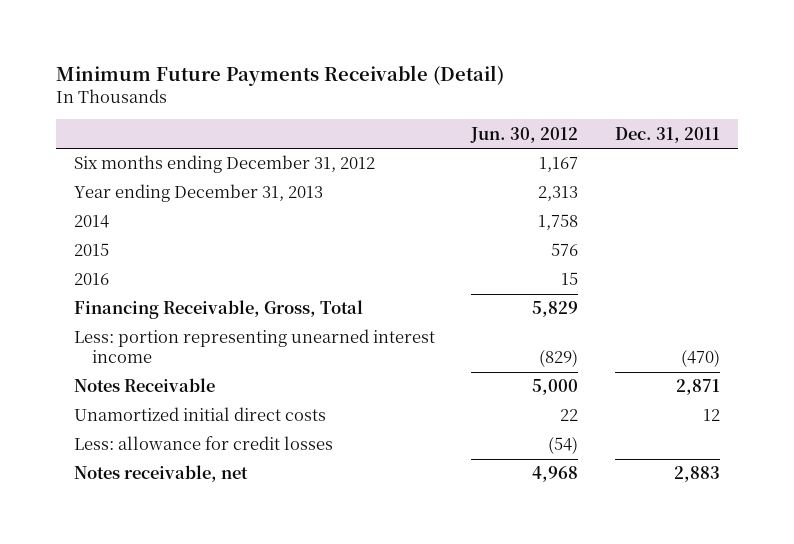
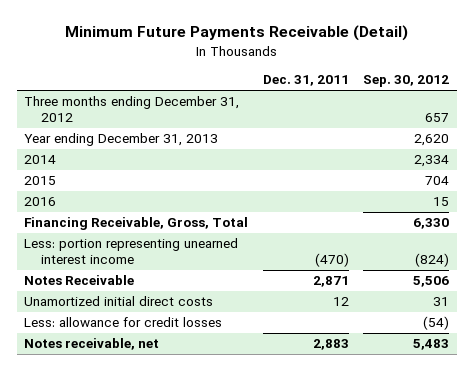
- | Jun. 30, 2012 | Dec. 31, 2011
+ | Dec. 31, 2011 | Sep. 30, 2012
- Six months ending December 31, 2012 | 1,167 |
+ Three months ending December 31, 2012 | | 657

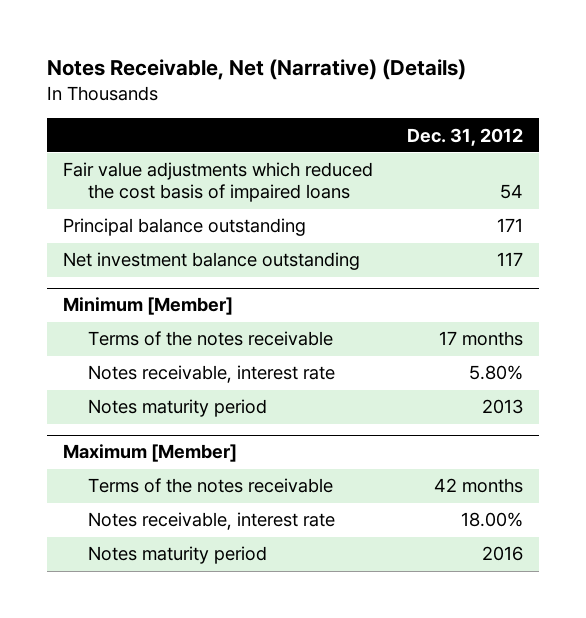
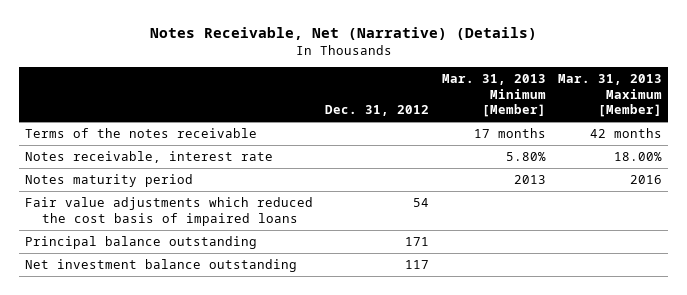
- | Dec. 31, 2012
+ | Dec. 31, 2012 | Mar. 31, 2013 Minimum [Member] | Mar. 31, 2013 Maximum [Member]
+ Terms of the notes receivable | | 17 months | 42 months
+ Notes receivable, interest rate | | 5.80% | 18.00%
+ Notes maturity period | | 2013 | 2016
- Minimum [Member]
- Terms of the notes receivable | 17 months
- Notes receivable, interest rate | 5.80%
- Notes maturity period | 2013
- Maximum [Member]
- Terms of the notes receivable | 42 months
- Notes receivable, interest rate | 18.00%
- Notes maturity period | 2016

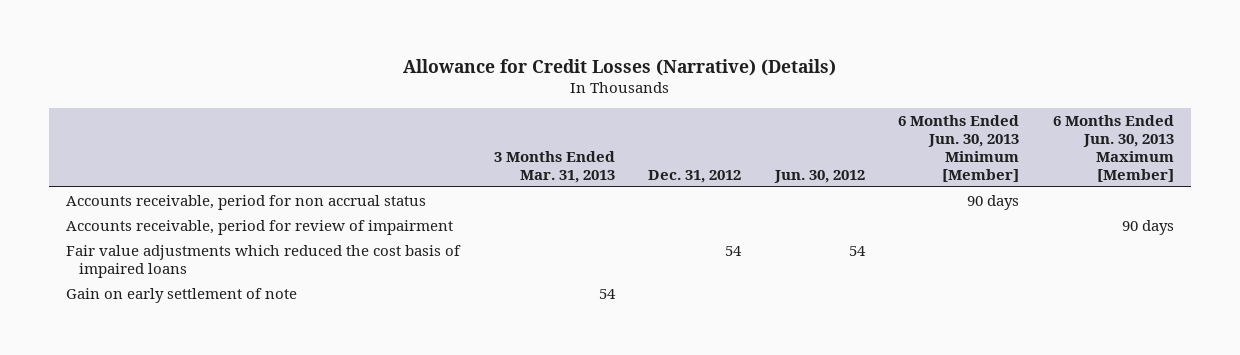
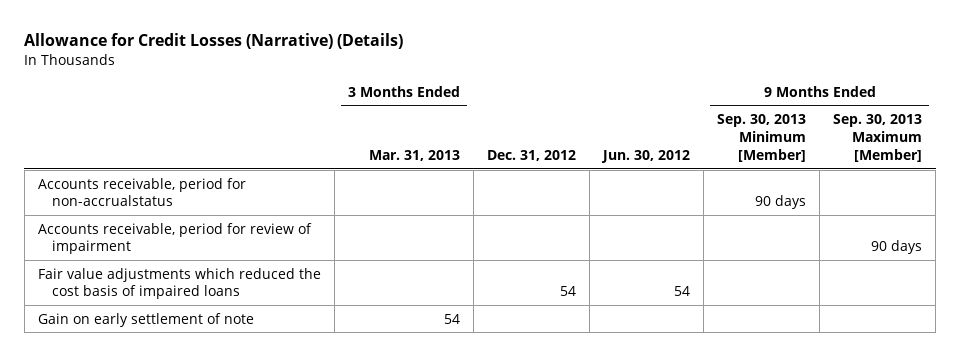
- | 3 Months Ended Mar. 31, 2013 | Dec. 31, 2012 | Jun. 30, 2012 | 6 Months Ended Jun. 30, 2013 Minimum [Member] | 6 Months Ended Jun. 30, 2013 Maximum [Member]
+ | 3 Months Ended Mar. 31, 2013 | Dec. 31, 2012 | Jun. 30, 2012 | 9 Months Ended Sep. 30, 2013 Minimum [Member] | 9 Months Ended Sep. 30, 2013 Maximum [Member]
- Accounts receivable, period for non accrual status | | | | 90 days |
+ Accounts receivable, period for non-accrualstatus | | | | 90 days |

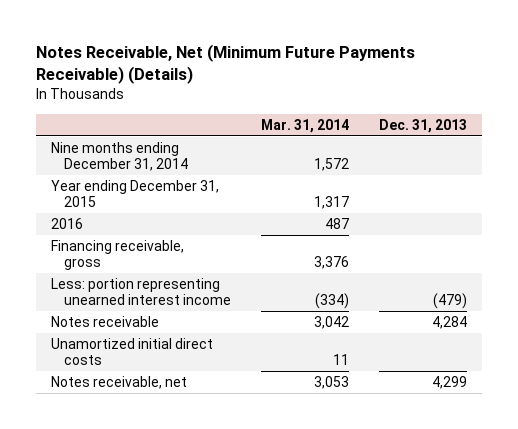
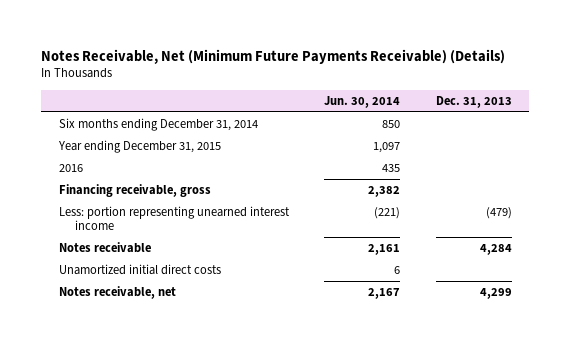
- | Mar. 31, 2014 | Dec. 31, 2013
+ | Jun. 30, 2014 | Dec. 31, 2013
- Nine months ending December 31, 2014 | 1,572 |
+ Six months ending December 31, 2014 | 850 |

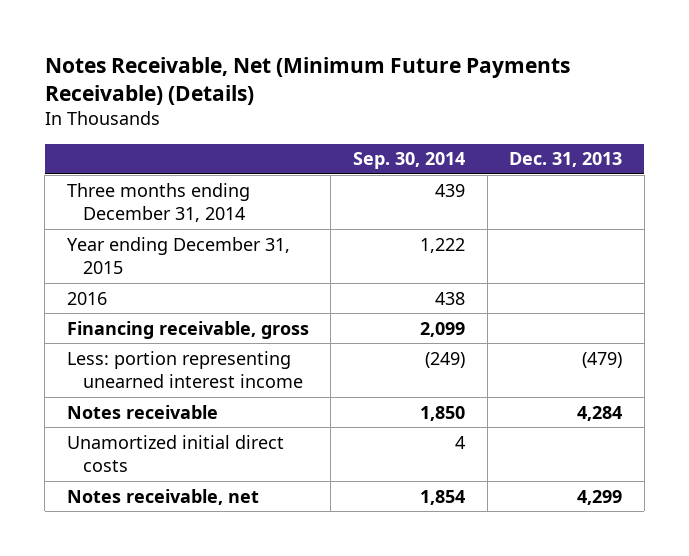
- | Jun. 30, 2014 | Dec. 31, 2013
+ | Sep. 30, 2014 | Dec. 31, 2013
- Six months ending December 31, 2014 | 850 |
+ Three months ending December 31, 2014 | 439 |

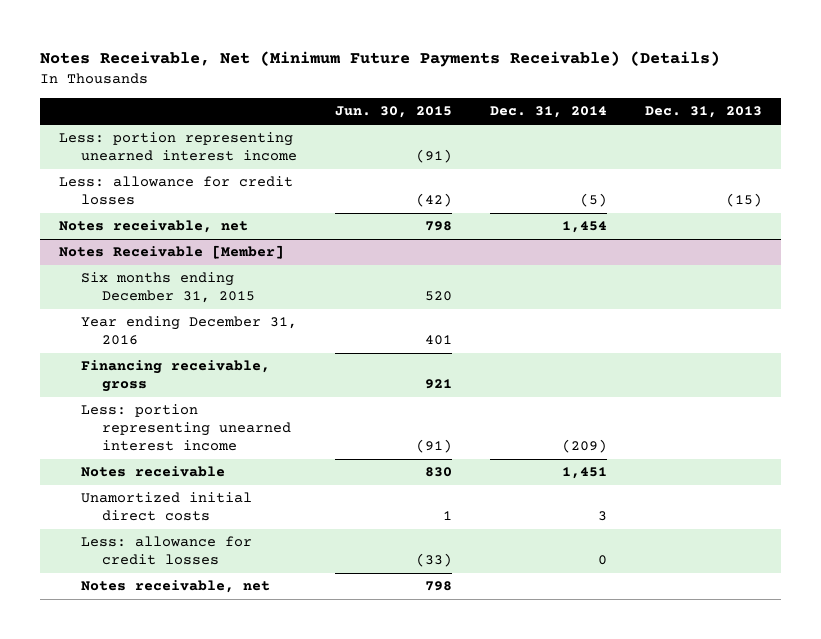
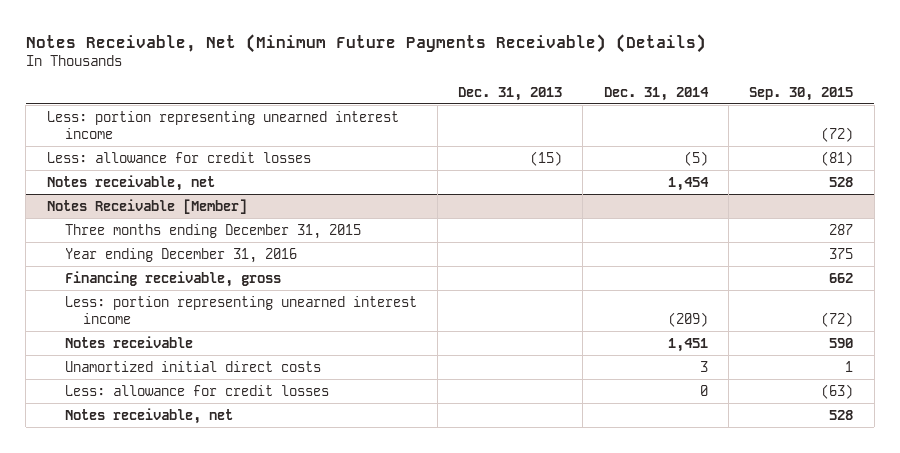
- | Jun. 30, 2015 | Dec. 31, 2014 | Dec. 31, 2013
+ | Dec. 31, 2013 | Dec. 31, 2014 | Sep. 30, 2015
@ Notes Receivable [Member]
- Six months ending December 31, 2015 | 520 | |
+ Three months ending December 31, 2015 | | | 287

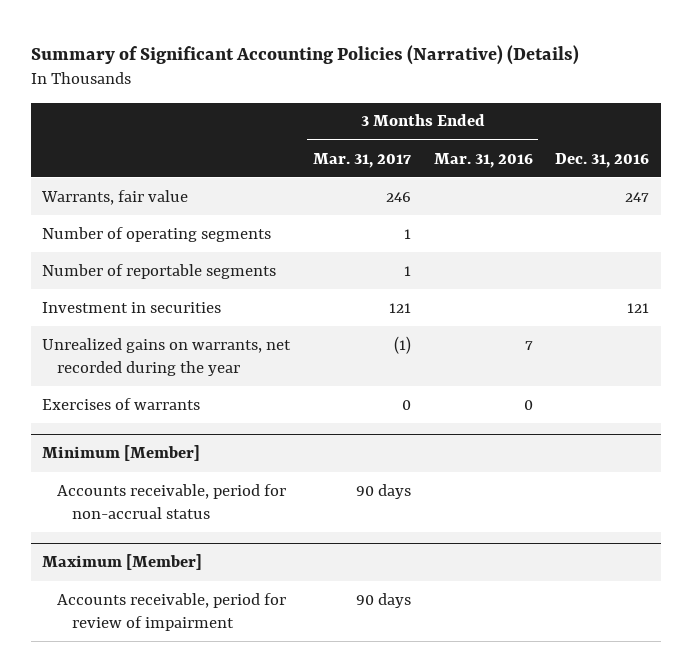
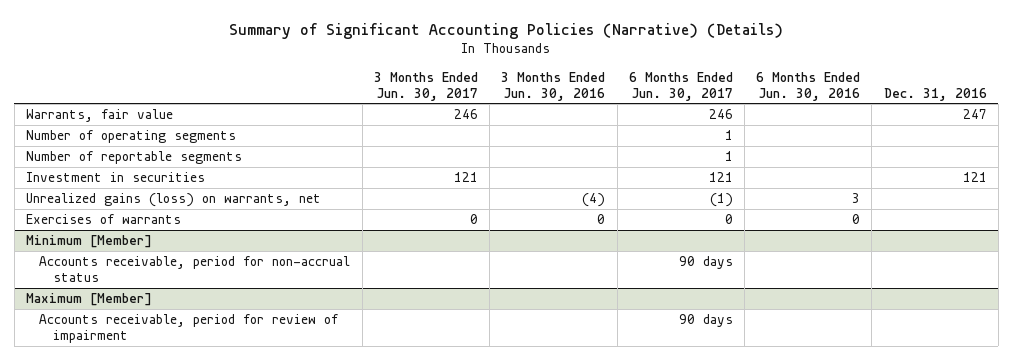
- | 3 Months Ended Mar. 31, 2017 | 3 Months Ended Mar. 31, 2016 | Dec. 31, 2016
+ | 3 Months Ended Jun. 30, 2017 | 3 Months Ended Jun. 30, 2016 | 6 Months Ended Jun. 30, 2017 | 6 Months Ended Jun. 30, 2016 | Dec. 31, 2016
- Unrealized gains on warrants, net recorded during the year | (1) | 7 |
+ Unrealized gains (loss) on warrants, net | | (4) | (1) | 3 |

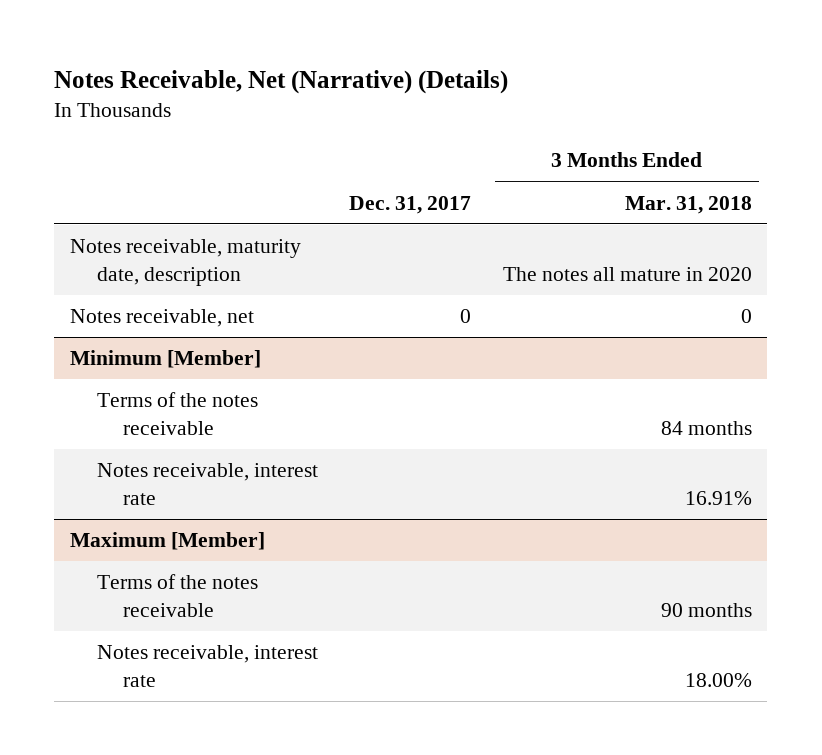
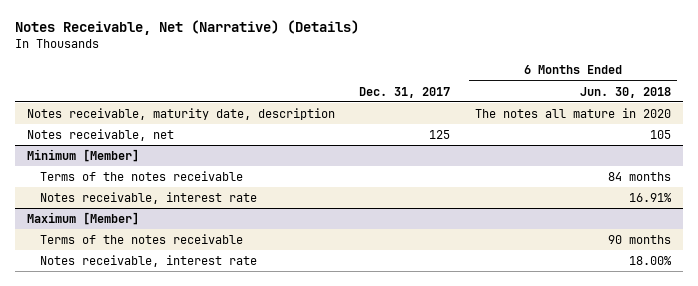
- | Dec. 31, 2017 | 3 Months Ended Mar. 31, 2018
+ | Dec. 31, 2017 | 6 Months Ended Jun. 30, 2018
- Notes receivable, net | 0 | 0
+ Notes receivable, net | 125 | 105

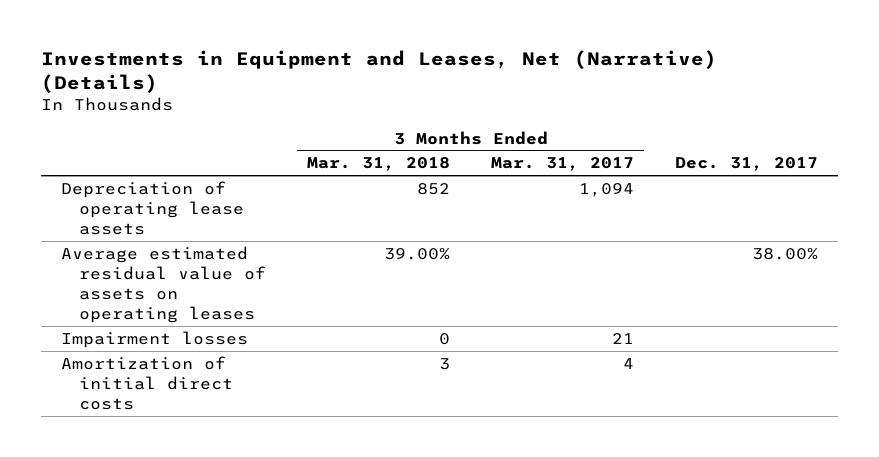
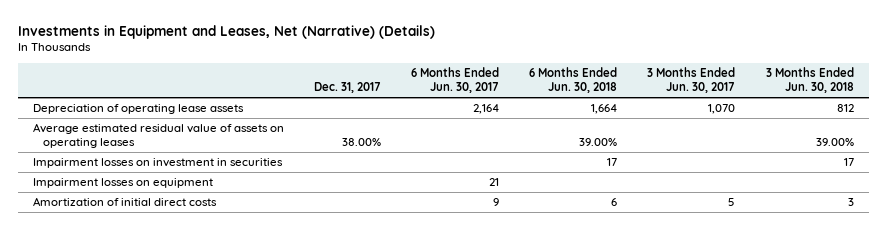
- | 3 Months Ended Mar. 31, 2018 | 3 Months Ended Mar. 31, 2017 | Dec. 31, 2017
+ | Dec. 31, 2017 | 6 Months Ended Jun. 30, 2017 | 6 Months Ended Jun. 30, 2018 | 3 Months Ended Jun. 30, 2017 | 3 Months Ended Jun. 30, 2018
- Impairment losses | 0 | 21 |
+ Impairment losses on investment in securities | | | 17 | | 17
+ Impairment losses on equipment | | 21 | | |

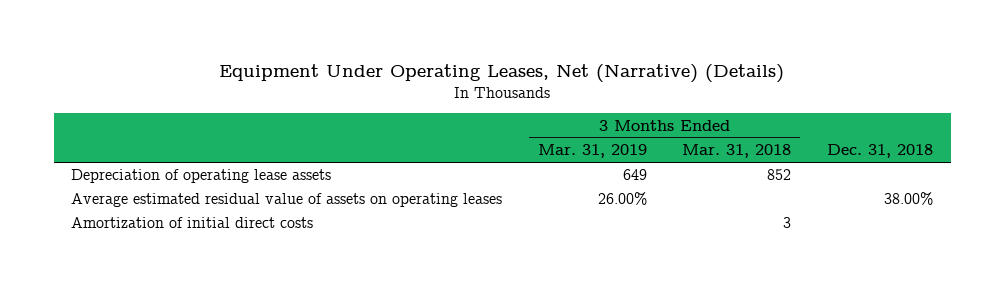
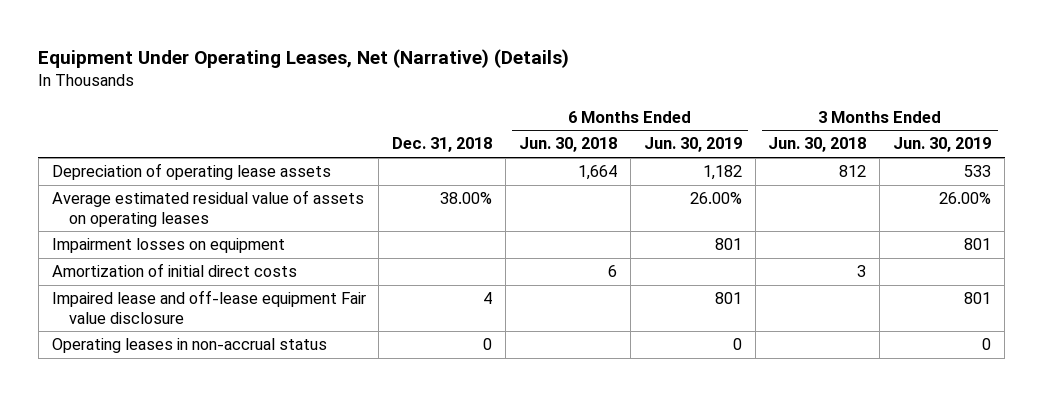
- | 3 Months Ended Mar. 31, 2019 | 3 Months Ended Mar. 31, 2018 | Dec. 31, 2018
+ | Dec. 31, 2018 | 6 Months Ended Jun. 30, 2018 | 6 Months Ended Jun. 30, 2019 | 3 Months Ended Jun. 30, 2018 | 3 Months Ended Jun. 30, 2019
+ Impairment losses on equipment | | | 801 | | 801
+ Impaired lease and off-lease equipment Fair value disclosure | 4 | | 801 | | 801
+ Operating leases in non-accrual status | 0 | | 0 | | 0

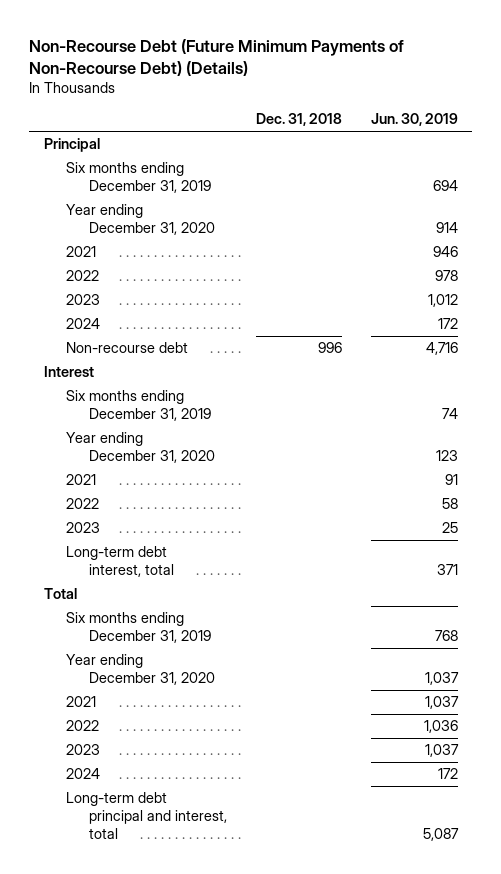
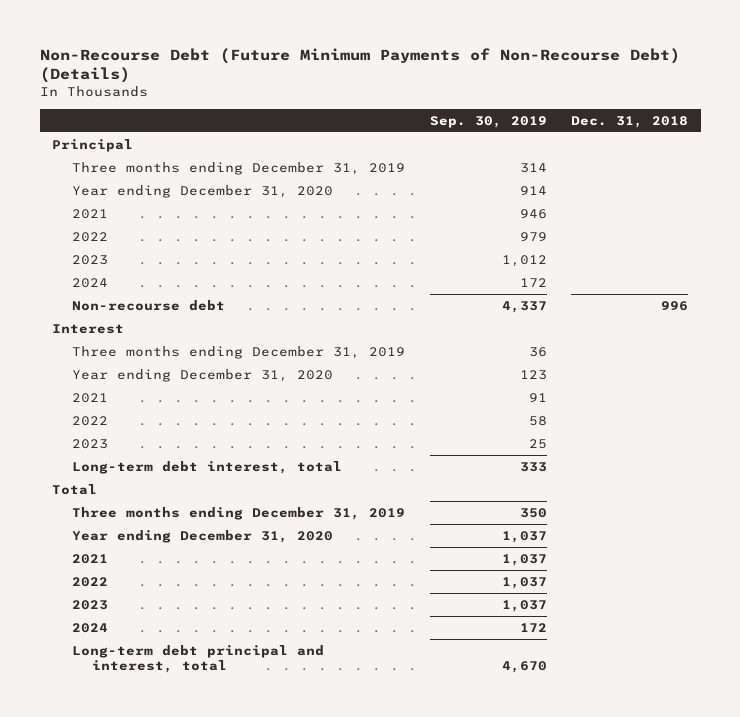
- | Dec. 31, 2018 | Jun. 30, 2019
+ | Sep. 30, 2019 | Dec. 31, 2018
- Six months ending December 31, 2019 | | 694
+ Three months ending December 31, 2019 | 314 |
- Six months ending December 31, 2019 | | 74
+ Three months ending December 31, 2019 | 36 |
- Six months ending December 31, 2019 | | 768
+ Three months ending December 31, 2019 | 350 |

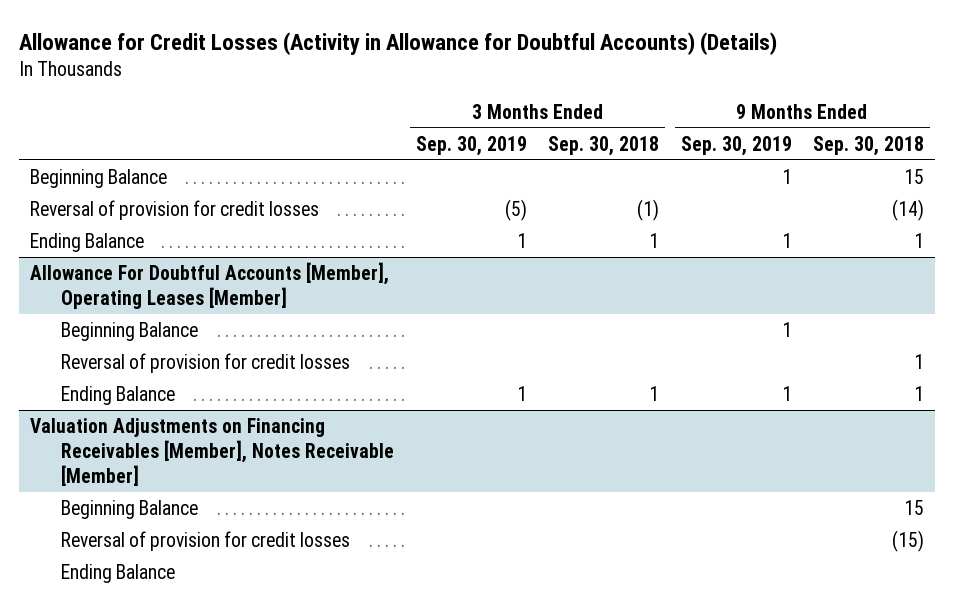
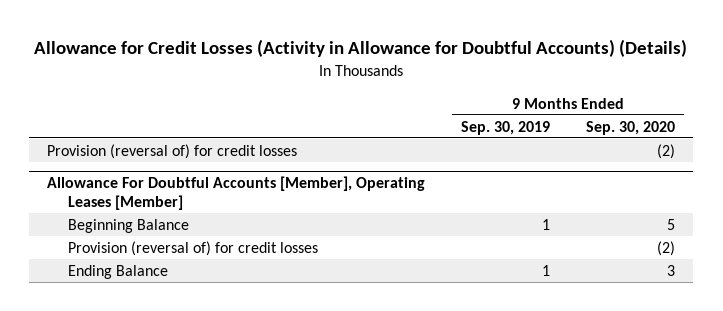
- | 3 Months Ended Sep. 30, 2019 | 3 Months Ended Sep. 30, 2018 | 9 Months Ended Sep. 30, 2019 | 9 Months Ended Sep. 30, 2018
+ | 9 Months Ended Sep. 30, 2019 | 9 Months Ended Sep. 30, 2020
- Beginning Balance | | | 1 | 15
- Reversal of provision for credit losses | (5) | (1) | | (14)
- Ending Balance | 1 | 1 | 1 | 1
+ Provision (reversal of) for credit losses | | (2)
@ Allowance For Doubtful Accounts [Member], Operating Leases [Member]
- Reversal of provision for credit losses | | | | 1
+ Provision (reversal of) for credit losses | | (2)
- Valuation Adjustments on Financing Receivables [Member], Notes Receivable [Member]
- Beginning Balance | | | | 15
- Reversal of provision for credit losses | | | | (15)
- Ending Balance

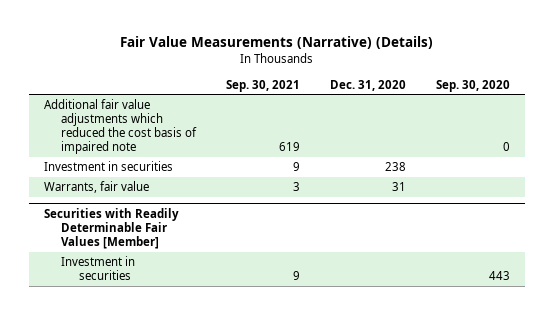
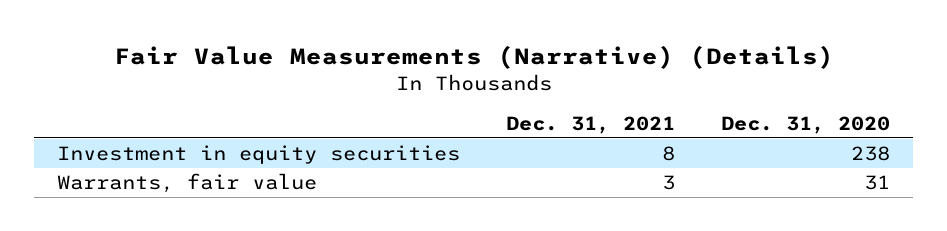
- | Sep. 30, 2021 | Dec. 31, 2020 | Sep. 30, 2020
+ | Dec. 31, 2021 | Dec. 31, 2020
- Additional fair value adjustments which reduced the cost basis of impaired note | 619 | | 0
- Investment in securities | 9 | 238 |
+ Investment in equity securities | 8 | 238
- Securities with Readily Determinable Fair Values [Member]
- Investment in securities | 9 | | 443

